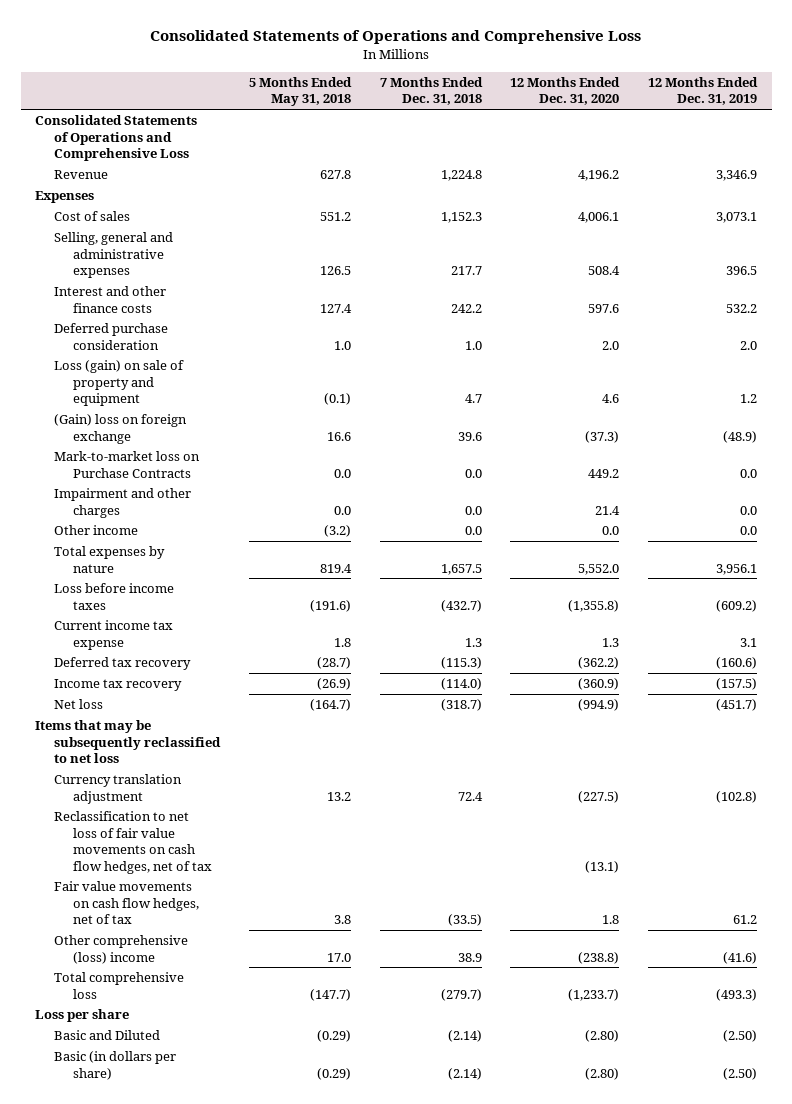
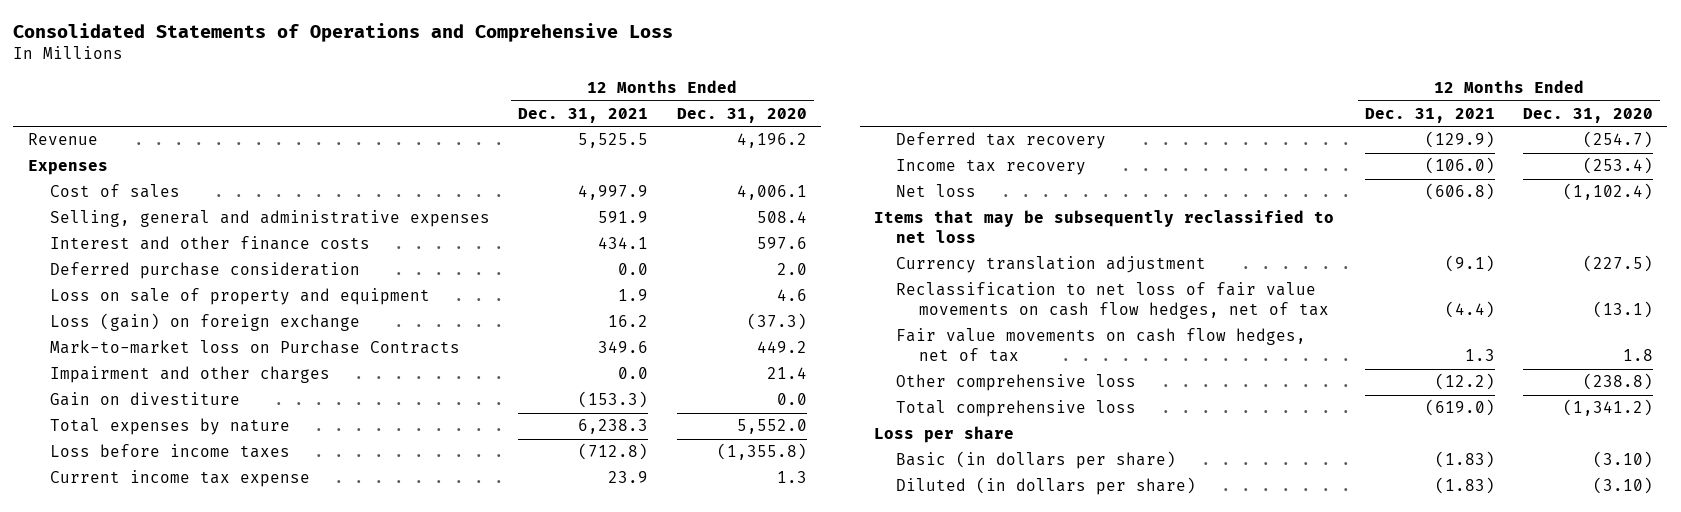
- | 5 Months Ended May 31, 2018 | 7 Months Ended Dec. 31, 2018 | 12 Months Ended Dec. 31, 2020 | 12 Months Ended Dec. 31, 2019
+ | 12 Months Ended Dec. 31, 2021 | 12 Months Ended Dec. 31, 2020
- Consolidated Statements of Operations and Comprehensive Loss
- Loss (gain) on sale of property and equipment | (0.1) | 4.7 | 4.6 | 1.2
- (Gain) loss on foreign exchange | 16.6 | 39.6 | (37.3) | (48.9)
+ Loss on sale of property and equipment | 1.9 | 4.6
+ Loss (gain) on foreign exchange | 16.2 | (37.3)
- Other income | (3.2) | 0.0 | 0.0 | 0.0
+ Gain on divestiture | (153.3) | 0.0
- Deferred tax recovery | (28.7) | (115.3) | (362.2) | (160.6)
- Income tax recovery | (26.9) | (114.0) | (360.9) | (157.5)
- Net loss | (164.7) | (318.7) | (994.9) | (451.7)
+ Deferred tax recovery | (129.9) | (254.7)
+ Income tax recovery | (106.0) | (253.4)
+ Net loss | (606.8) | (1,102.4)
- Other comprehensive (loss) income | 17.0 | 38.9 | (238.8) | (41.6)
- Total comprehensive loss | (147.7) | (279.7) | (1,233.7) | (493.3)
+ Other comprehensive loss | (12.2) | (238.8)
+ Total comprehensive loss | (619.0) | (1,341.2)
- Basic and Diluted | (0.29) | (2.14) | (2.80) | (2.50)
- Basic (in dollars per share) | (0.29) | (2.14) | (2.80) | (2.50)
+ Basic (in dollars per share) | (1.83) | (3.10)
+ Diluted (in dollars per share) | (1.83) | (3.10)

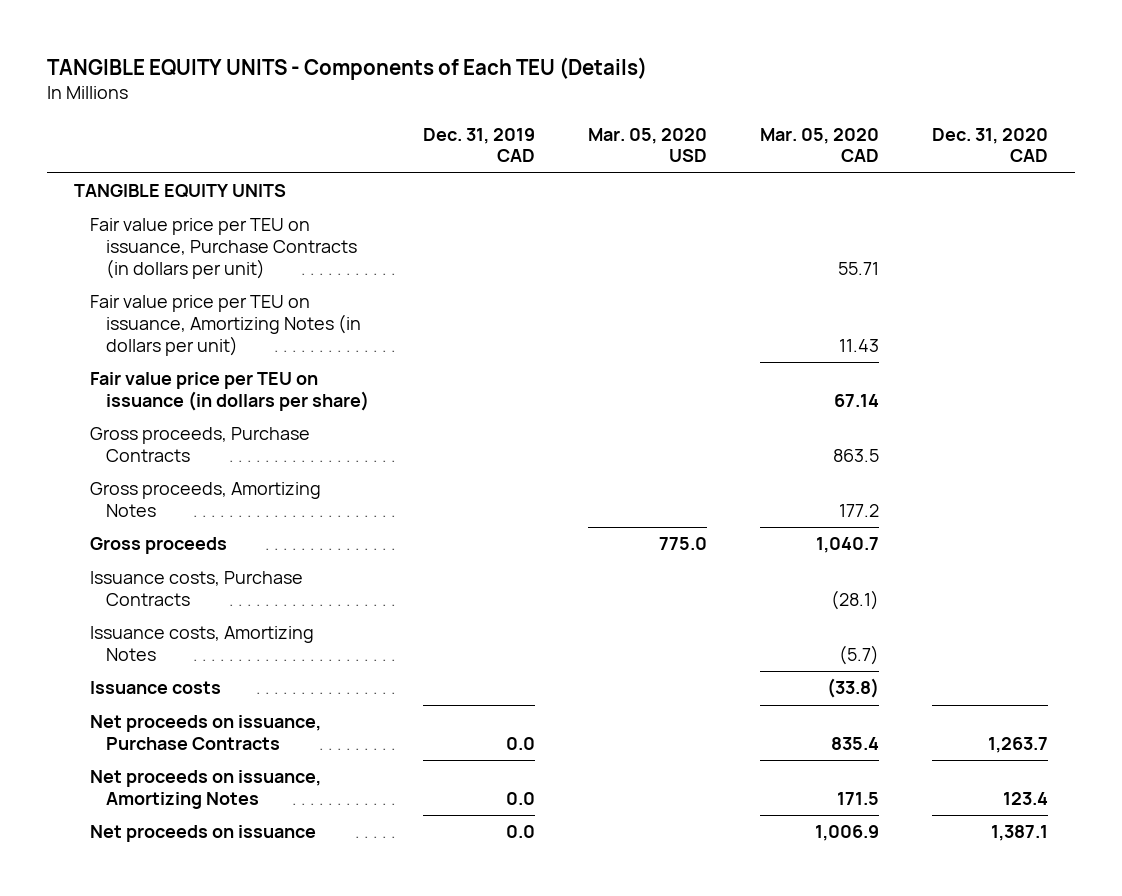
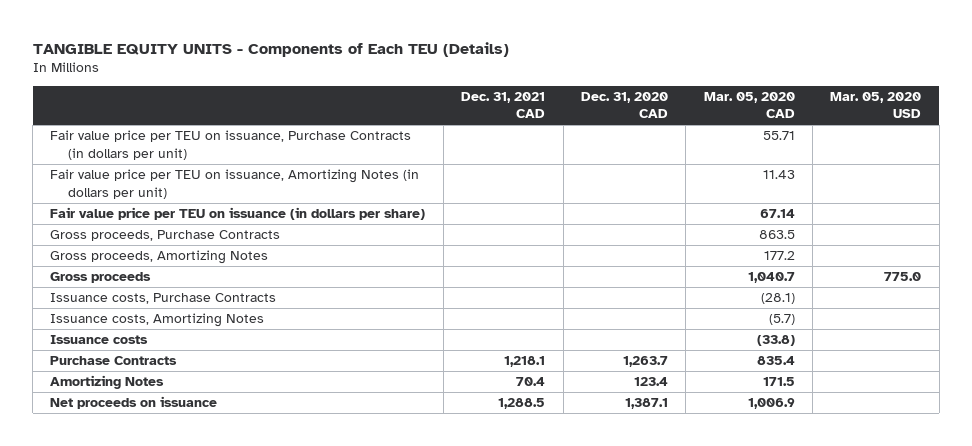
- | Dec. 31, 2019 CAD | Mar. 05, 2020 USD | Mar. 05, 2020 CAD | Dec. 31, 2020 CAD
+ | Dec. 31, 2021 CAD | Dec. 31, 2020 CAD | Mar. 05, 2020 CAD | Mar. 05, 2020 USD
- TANGIBLE EQUITY UNITS
- Net proceeds on issuance, Purchase Contracts | 0.0 | | 835.4 | 1,263.7
- Net proceeds on issuance, Amortizing Notes | 0.0 | | 171.5 | 123.4
+ Purchase Contracts | 1,218.1 | 1,263.7 | 835.4 |
+ Amortizing Notes | 70.4 | 123.4 | 171.5 |

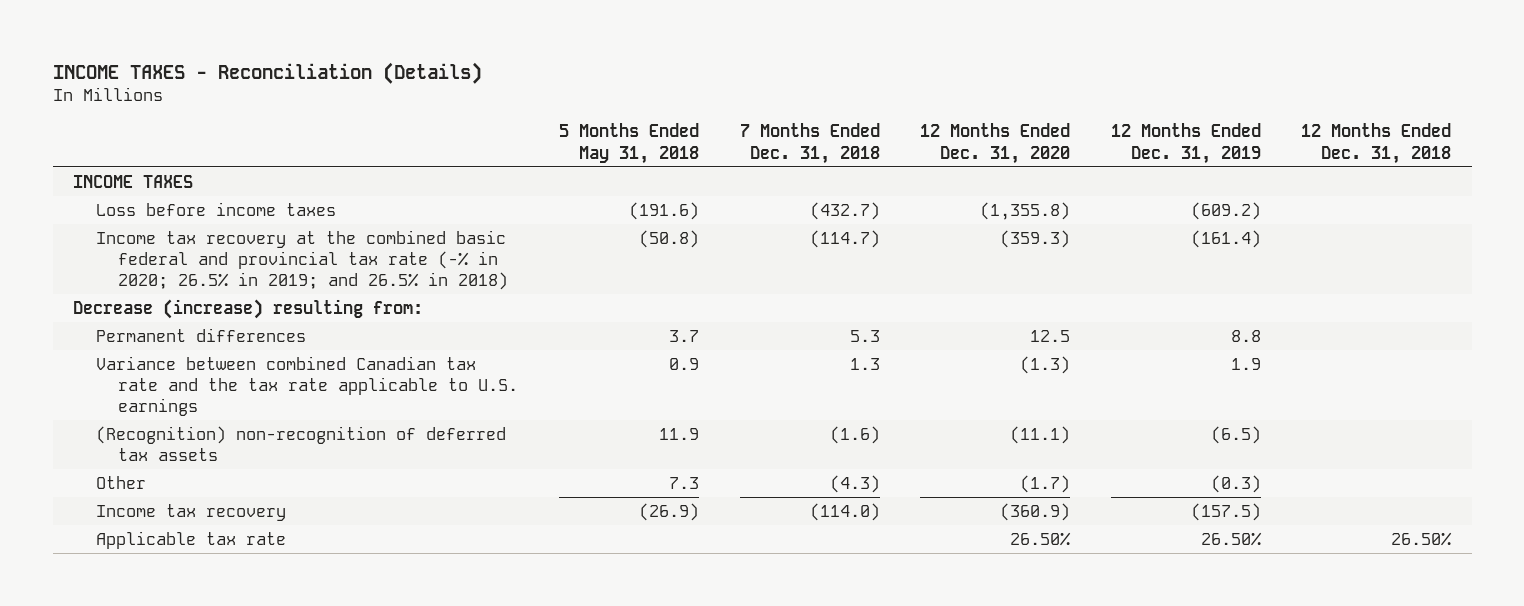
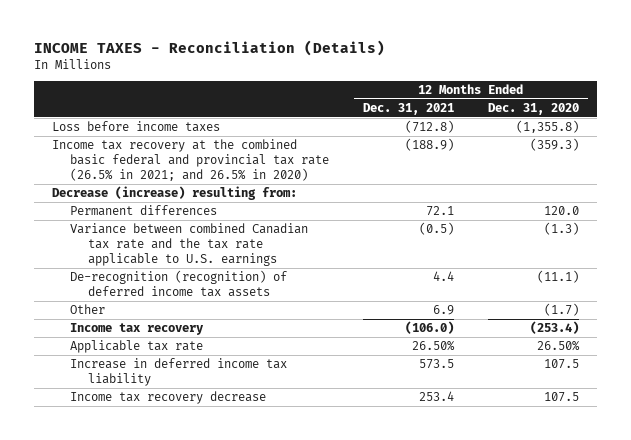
- | 5 Months Ended May 31, 2018 | 7 Months Ended Dec. 31, 2018 | 12 Months Ended Dec. 31, 2020 | 12 Months Ended Dec. 31, 2019 | 12 Months Ended Dec. 31, 2018
+ | 12 Months Ended Dec. 31, 2021 | 12 Months Ended Dec. 31, 2020
- INCOME TAXES
- Income tax recovery at the combined basic federal and provincial tax rate (-% in 2020; 26.5% in 2019; and 26.5% in 2018) | (50.8) | (114.7) | (359.3) | (161.4) |
+ Income tax recovery at the combined basic federal and provincial tax rate (26.5% in 2021; and 26.5% in 2020) | (188.9) | (359.3)
- Permanent differences | 3.7 | 5.3 | 12.5 | 8.8 |
+ Permanent differences | 72.1 | 120.0
- (Recognition) non-recognition of deferred tax assets | 11.9 | (1.6) | (11.1) | (6.5) |
+ De-recognition (recognition) of deferred income tax assets | 4.4 | (11.1)
- Income tax recovery | (26.9) | (114.0) | (360.9) | (157.5) |
+ Income tax recovery | (106.0) | (253.4)
+ Increase in deferred income tax liability | 573.5 | 107.5
+ Income tax recovery decrease | 253.4 | 107.5

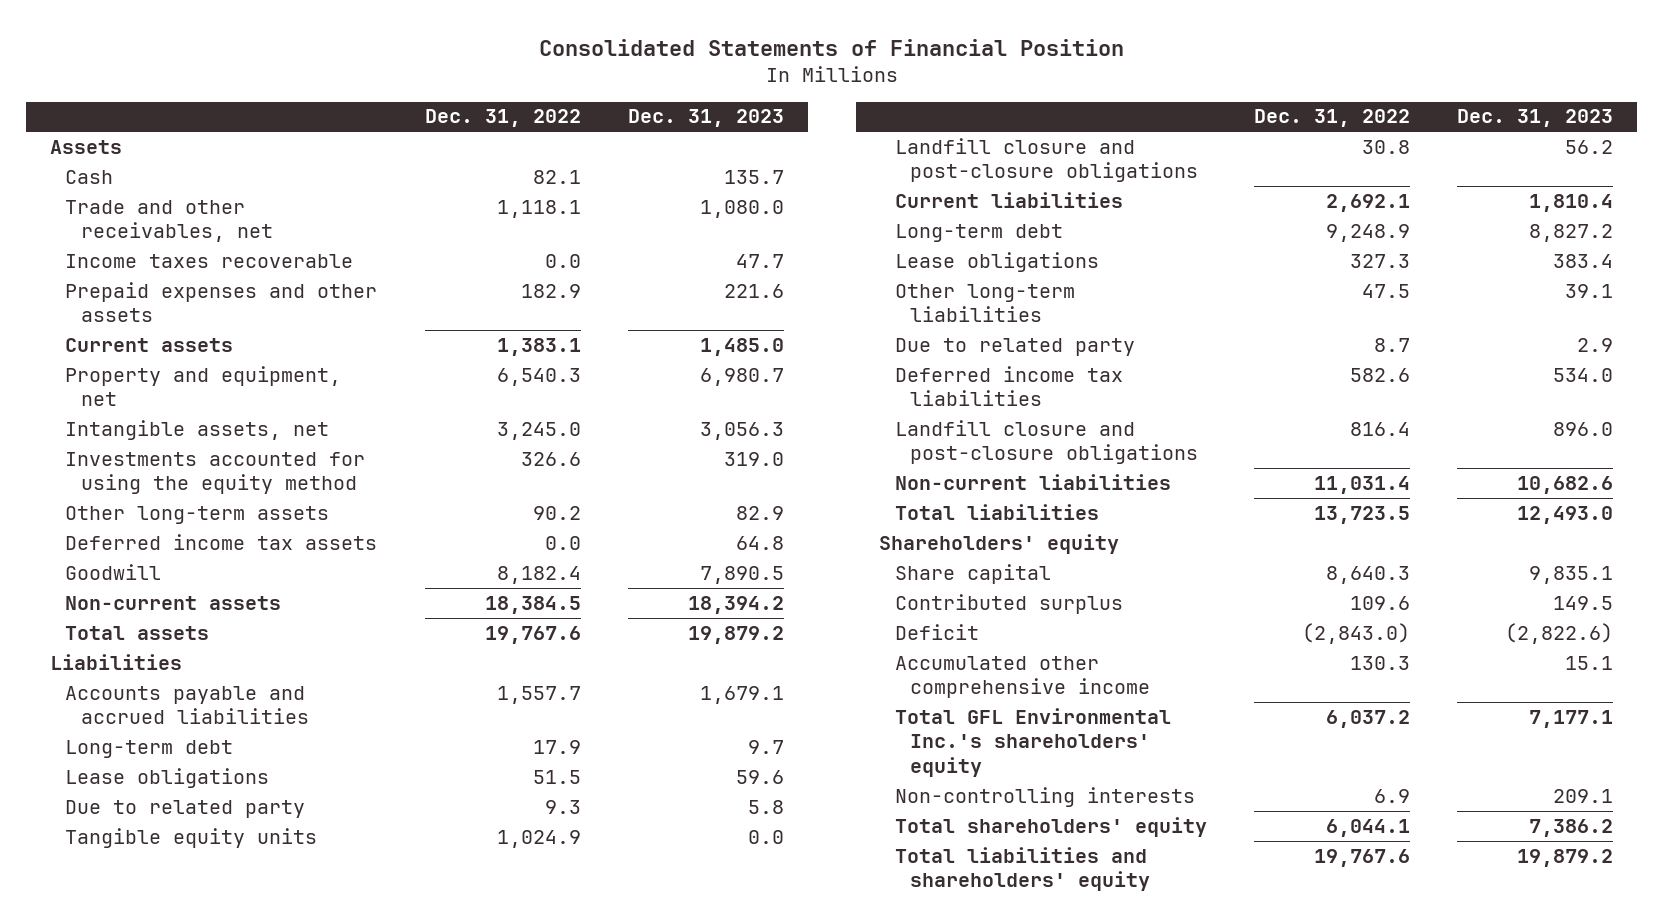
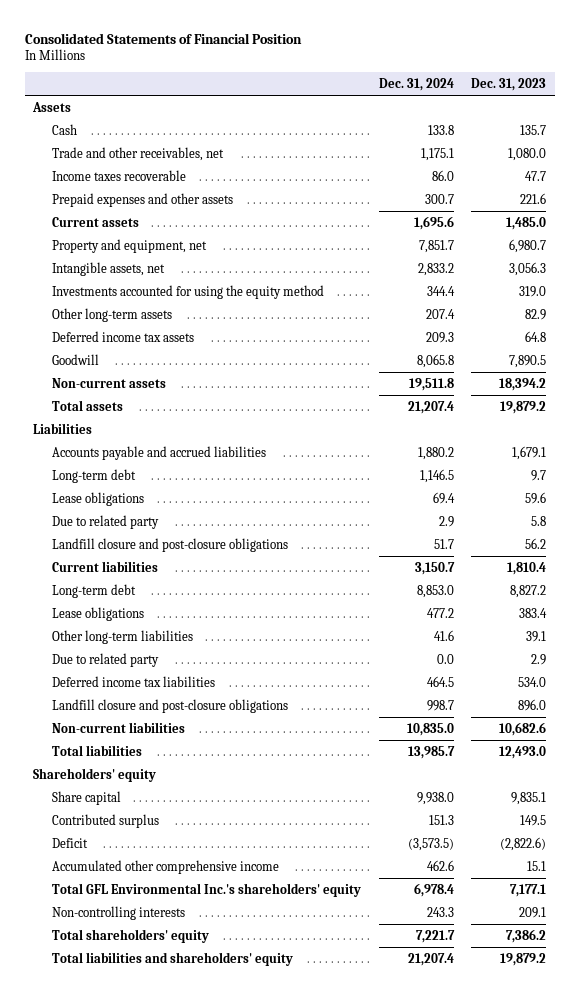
- | Dec. 31, 2022 | Dec. 31, 2023
+ | Dec. 31, 2024 | Dec. 31, 2023
- Tangible equity units | 1,024.9 | 0.0

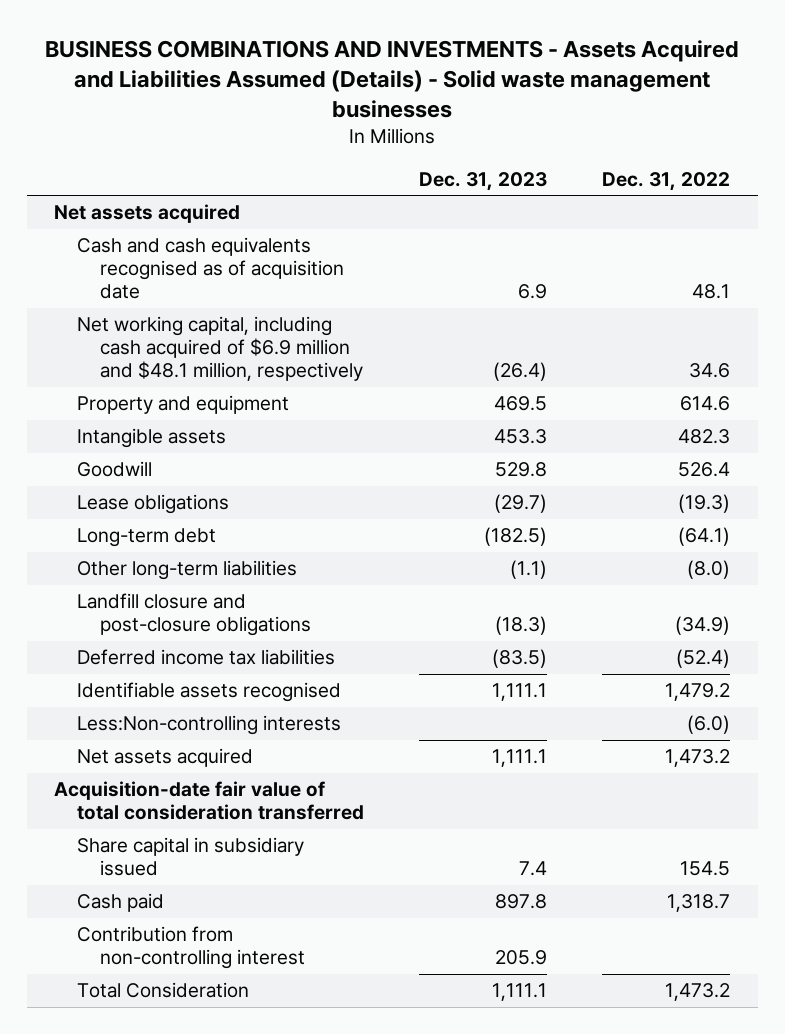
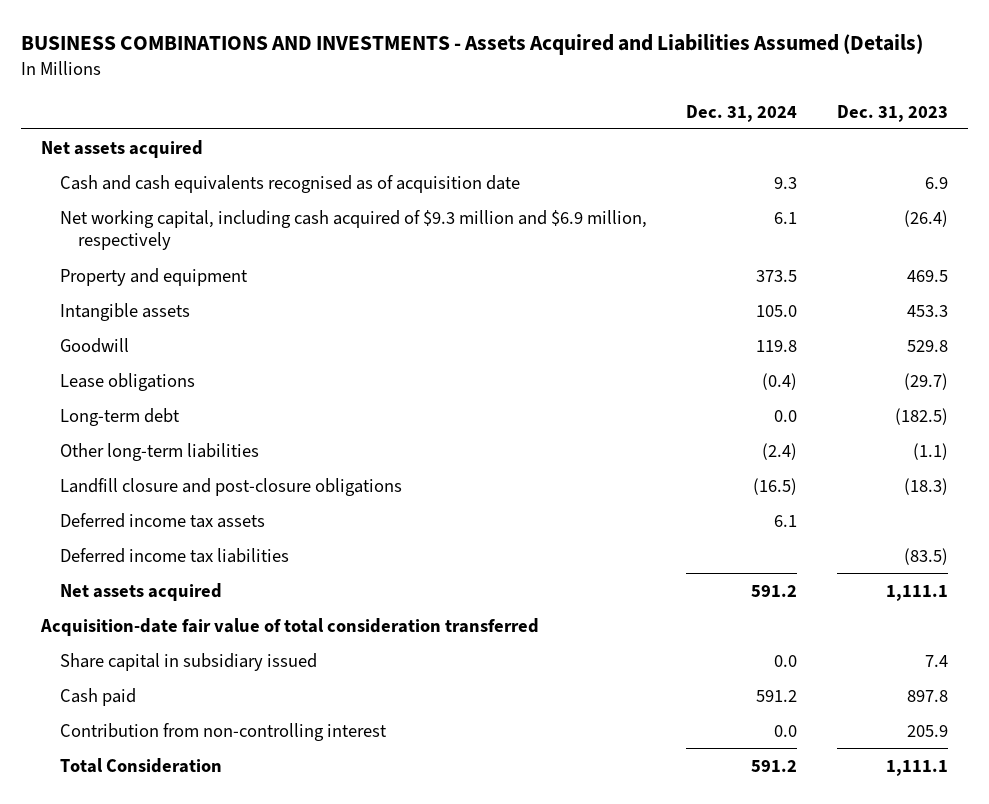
- BUSINESS COMBINATIONS AND INVESTMENTS - Assets Acquired and Liabilities Assumed (Details) - Solid waste management businesses
+ BUSINESS COMBINATIONS AND INVESTMENTS - Assets Acquired and Liabilities Assumed (Details)
- | Dec. 31, 2023 | Dec. 31, 2022
+ | Dec. 31, 2024 | Dec. 31, 2023
- Net working capital, including cash acquired of $6.9 million and $48.1 million, respectively | (26.4) | 34.6
+ Net working capital, including cash acquired of $9.3 million and $6.9 million, respectively | 6.1 | (26.4)
+ Deferred income tax assets | 6.1 |
- Identifiable assets recognised | 1,111.1 | 1,479.2
- Less:Non-controlling interests | | (6.0)

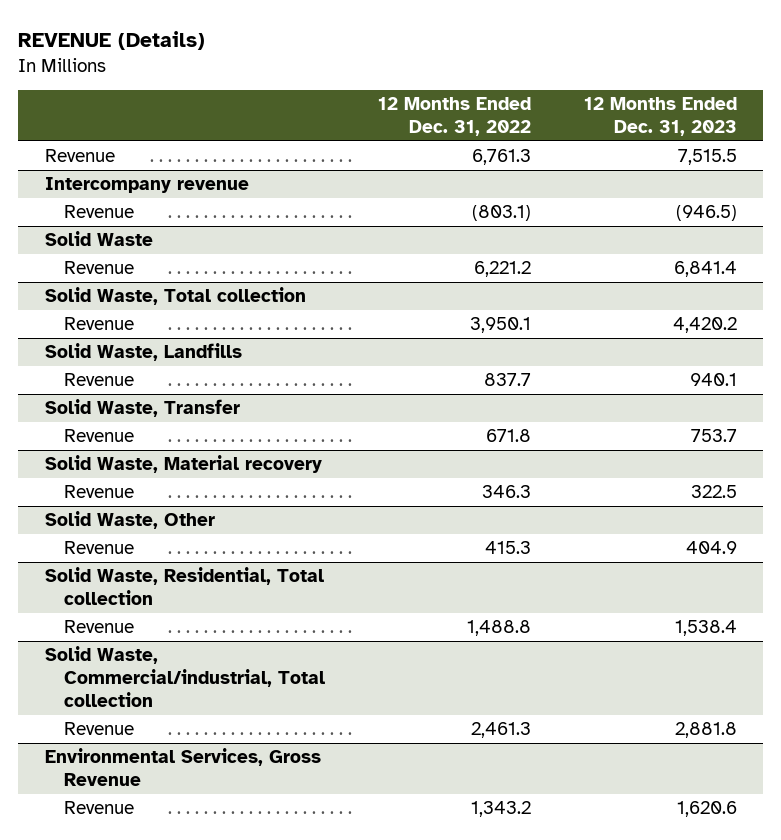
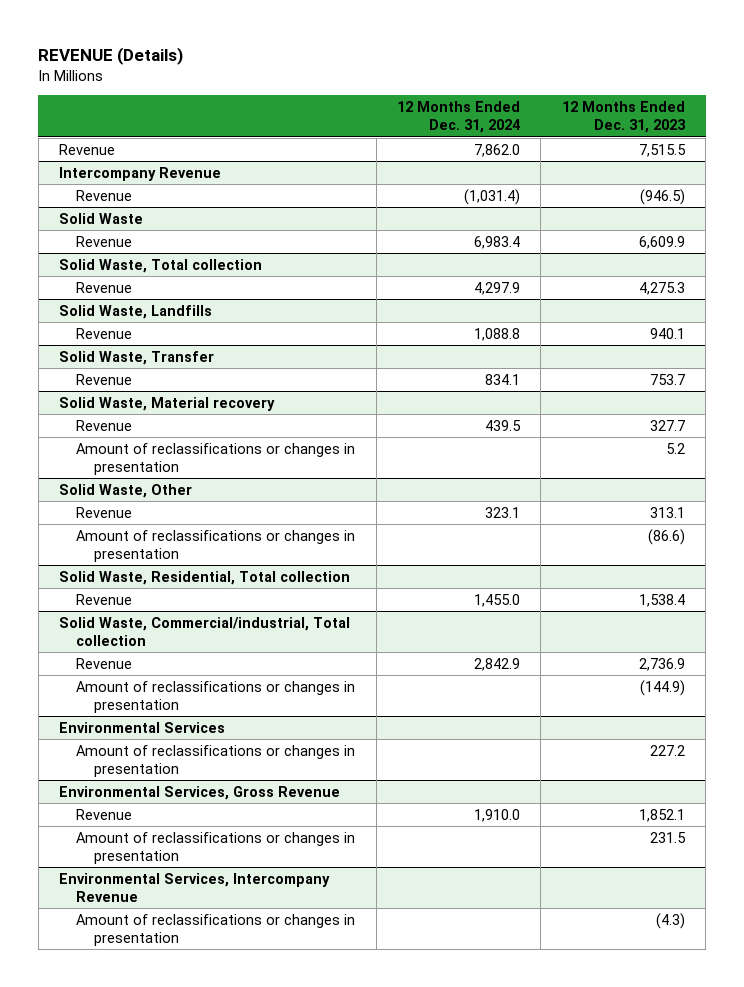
- | 12 Months Ended Dec. 31, 2022 | 12 Months Ended Dec. 31, 2023
+ | 12 Months Ended Dec. 31, 2024 | 12 Months Ended Dec. 31, 2023
- Intercompany revenue
+ Intercompany Revenue
@ Solid Waste
- Revenue | 6,221.2 | 6,841.4
+ Revenue | 6,983.4 | 6,609.9
@ Solid Waste, Total collection
- Revenue | 3,950.1 | 4,420.2
+ Revenue | 4,297.9 | 4,275.3
@ Solid Waste, Material recovery
- Revenue | 346.3 | 322.5
+ Revenue | 439.5 | 327.7
+ Amount of reclassifications or changes in presentation | | 5.2
@ Solid Waste, Other
- Revenue | 415.3 | 404.9
+ Revenue | 323.1 | 313.1
+ Amount of reclassifications or changes in presentation | | (86.6)
@ Solid Waste, Commercial/industrial, Total collection
- Revenue | 2,461.3 | 2,881.8
+ Revenue | 2,842.9 | 2,736.9
+ Amount of reclassifications or changes in presentation | | (144.9)
+ Environmental Services
+ Amount of reclassifications or changes in presentation | | 227.2
@ Environmental Services, Gross Revenue
- Revenue | 1,343.2 | 1,620.6
+ Revenue | 1,910.0 | 1,852.1
+ Amount of reclassifications or changes in presentation | | 231.5
+ Environmental Services, Intercompany Revenue
+ Amount of reclassifications or changes in presentation | | (4.3)

